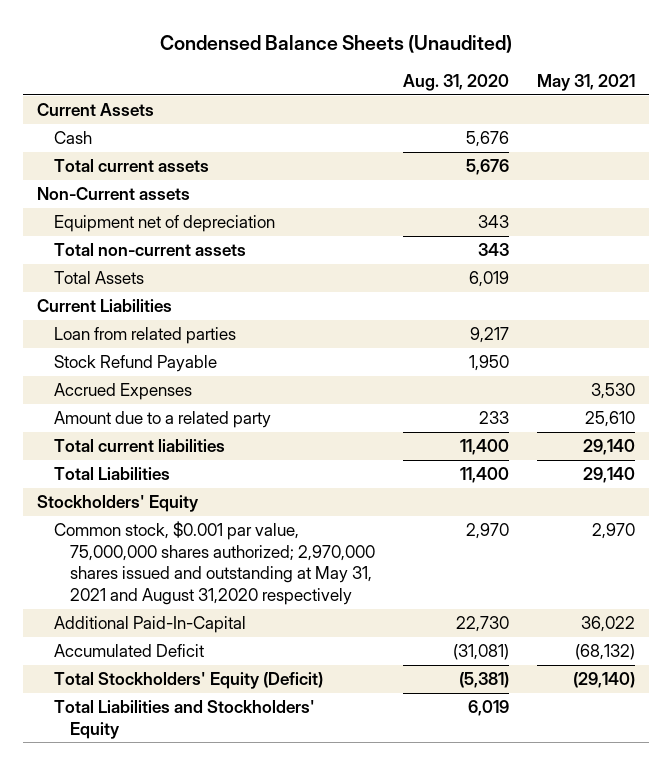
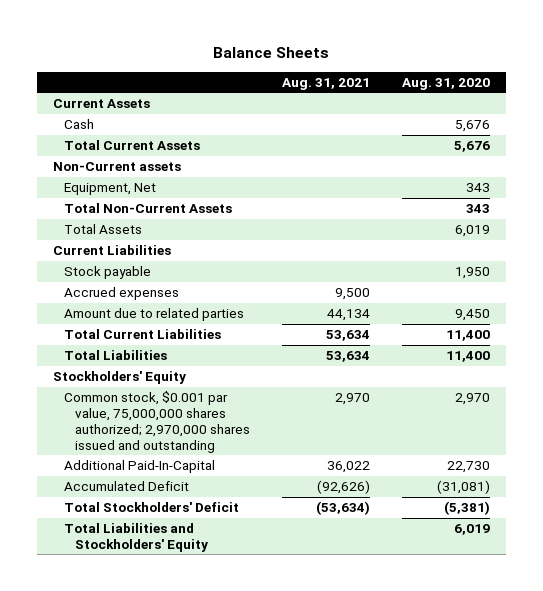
- Condensed Balance Sheets (Unaudited)
+ Balance Sheets
- | Aug. 31, 2020 | May 31, 2021
+ | Aug. 31, 2021 | Aug. 31, 2020
- Total current assets | 5,676 |
+ Total Current Assets | | 5,676
- Equipment net of depreciation | 343 |
- Total non-current assets | 343 |
+ Equipment, Net | | 343
+ Total Non-Current Assets | | 343
- Loan from related parties | 9,217 |
- Stock Refund Payable | 1,950 |
- Accrued Expenses | | 3,530
- Amount due to a related party | 233 | 25,610
- Total current liabilities | 11,400 | 29,140
+ Stock payable | | 1,950
+ Accrued expenses | 9,500 |
+ Amount due to related parties | 44,134 | 9,450
+ Total Current Liabilities | 53,634 | 11,400
- Common stock, $0.001 par value, 75,000,000 shares authorized; 2,970,000 shares issued and outstanding at May 31, 2021 and August 31,2020 respectively | 2,970 | 2,970
+ Common stock, $0.001 par value, 75,000,000 shares authorized; 2,970,000 shares issued and outstanding | 2,970 | 2,970
- Total Stockholders' Equity (Deficit) | (5,381) | (29,140)
+ Total Stockholders' Deficit | (53,634) | (5,381)

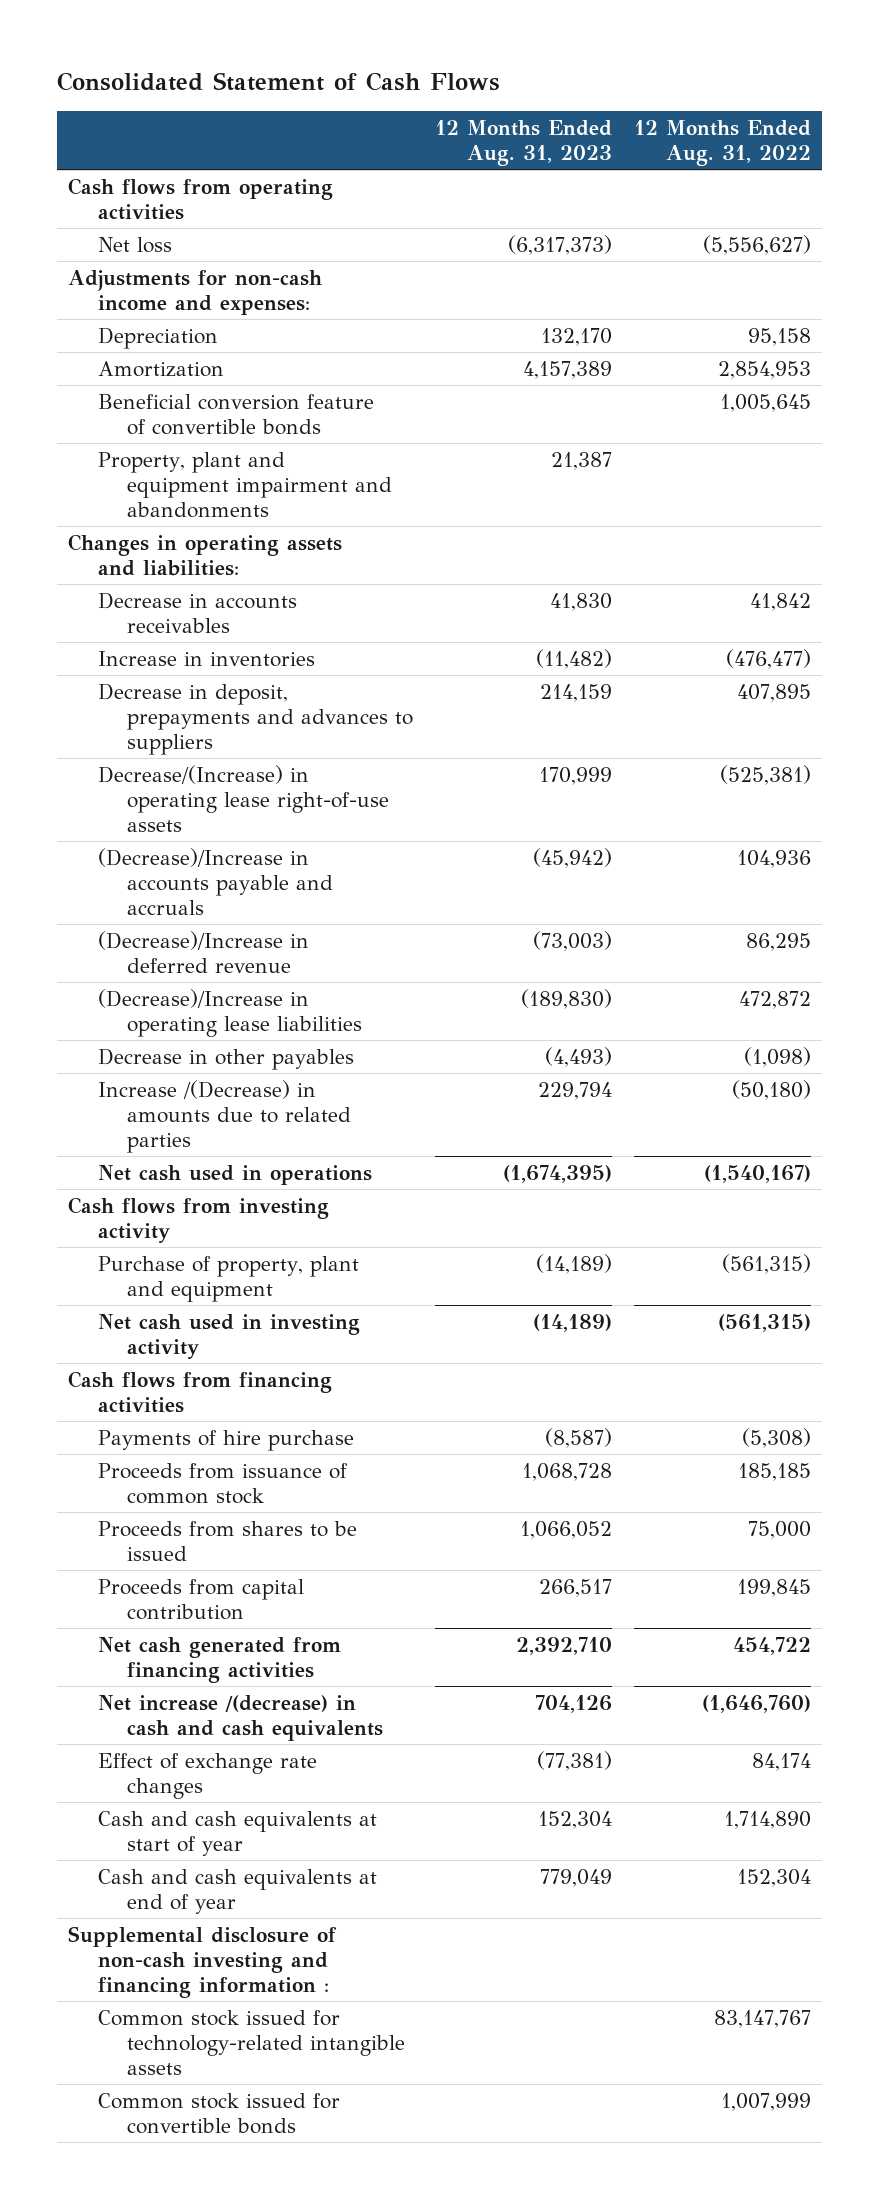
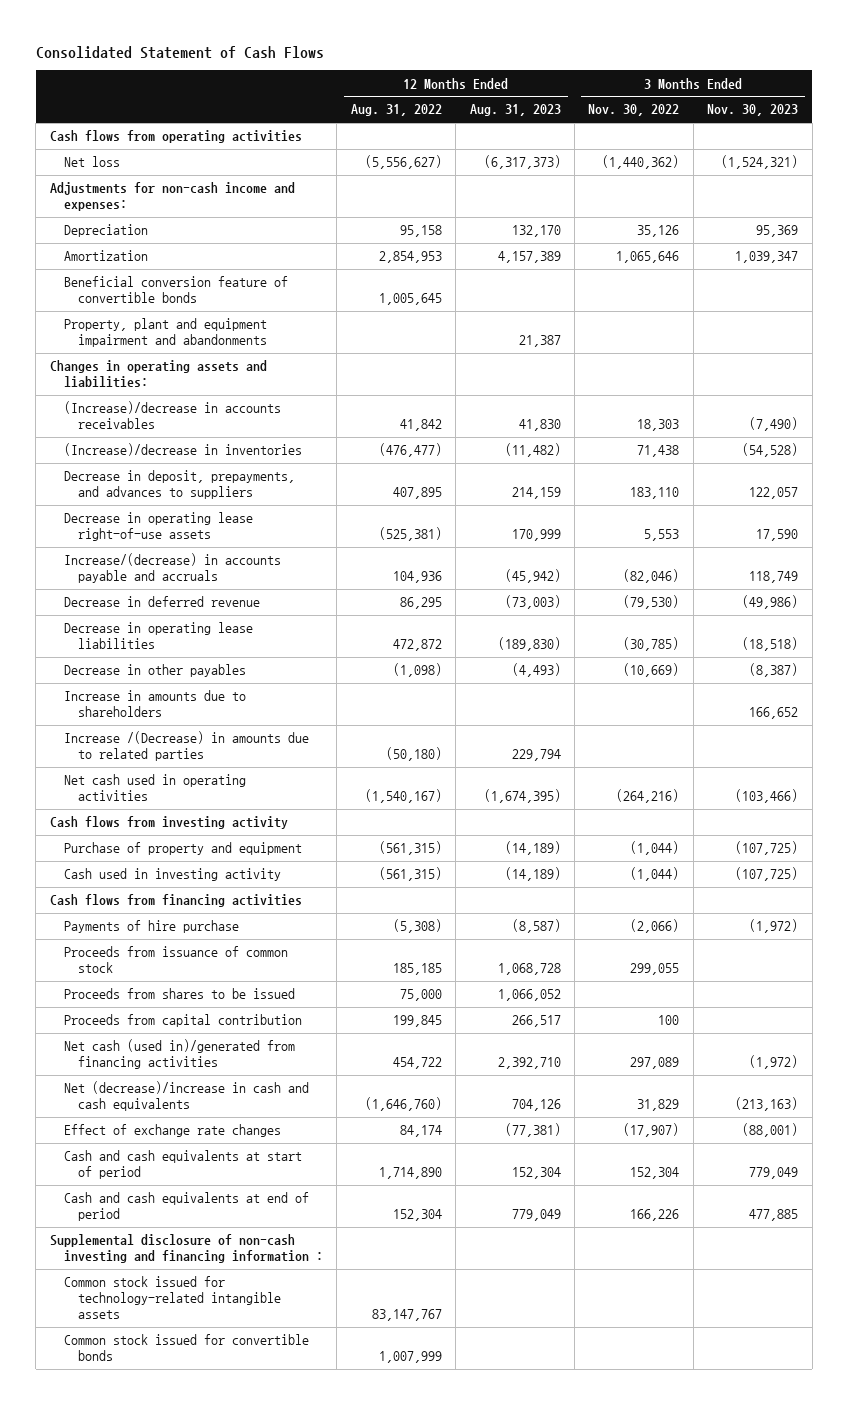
- | 12 Months Ended Aug. 31, 2023 | 12 Months Ended Aug. 31, 2022
+ | 12 Months Ended Aug. 31, 2022 | 12 Months Ended Aug. 31, 2023 | 3 Months Ended Nov. 30, 2022 | 3 Months Ended Nov. 30, 2023
- Decrease in accounts receivables | 41,830 | 41,842
- Increase in inventories | (11,482) | (476,477)
- Decrease in deposit, prepayments and advances to suppliers | 214,159 | 407,895
- Decrease/(Increase) in operating lease right-of-use assets | 170,999 | (525,381)
- (Decrease)/Increase in accounts payable and accruals | (45,942) | 104,936
- (Decrease)/Increase in deferred revenue | (73,003) | 86,295
- (Decrease)/Increase in operating lease liabilities | (189,830) | 472,872
+ (Increase)/decrease in accounts receivables | 41,842 | 41,830 | 18,303 | (7,490)
+ (Increase)/decrease in inventories | (476,477) | (11,482) | 71,438 | (54,528)
+ Decrease in deposit, prepayments, and advances to suppliers | 407,895 | 214,159 | 183,110 | 122,057
+ Decrease in operating lease right-of-use assets | (525,381) | 170,999 | 5,553 | 17,590
+ Increase/(decrease) in accounts payable and accruals | 104,936 | (45,942) | (82,046) | 118,749
+ Decrease in deferred revenue | 86,295 | (73,003) | (79,530) | (49,986)
+ Decrease in operating lease liabilities | 472,872 | (189,830) | (30,785) | (18,518)
+ Increase in amounts due to shareholders | | | | 166,652
- Net cash used in operations | (1,674,395) | (1,540,167)
+ Net cash used in operating activities | (1,540,167) | (1,674,395) | (264,216) | (103,466)
- Purchase of property, plant and equipment | (14,189) | (561,315)
- Net cash used in investing activity | (14,189) | (561,315)
+ Purchase of property and equipment | (561,315) | (14,189) | (1,044) | (107,725)
+ Cash used in investing activity | (561,315) | (14,189) | (1,044) | (107,725)
- Net cash generated from financing activities | 2,392,710 | 454,722
- Net increase /(decrease) in cash and cash equivalents | 704,126 | (1,646,760)
+ Net cash (used in)/generated from financing activities | 454,722 | 2,392,710 | 297,089 | (1,972)
+ Net (decrease)/increase in cash and cash equivalents | (1,646,760) | 704,126 | 31,829 | (213,163)
- Cash and cash equivalents at start of year | 152,304 | 1,714,890
- Cash and cash equivalents at end of year | 779,049 | 152,304
+ Cash and cash equivalents at start of period | 1,714,890 | 152,304 | 152,304 | 779,049
+ Cash and cash equivalents at end of period | 152,304 | 779,049 | 166,226 | 477,885

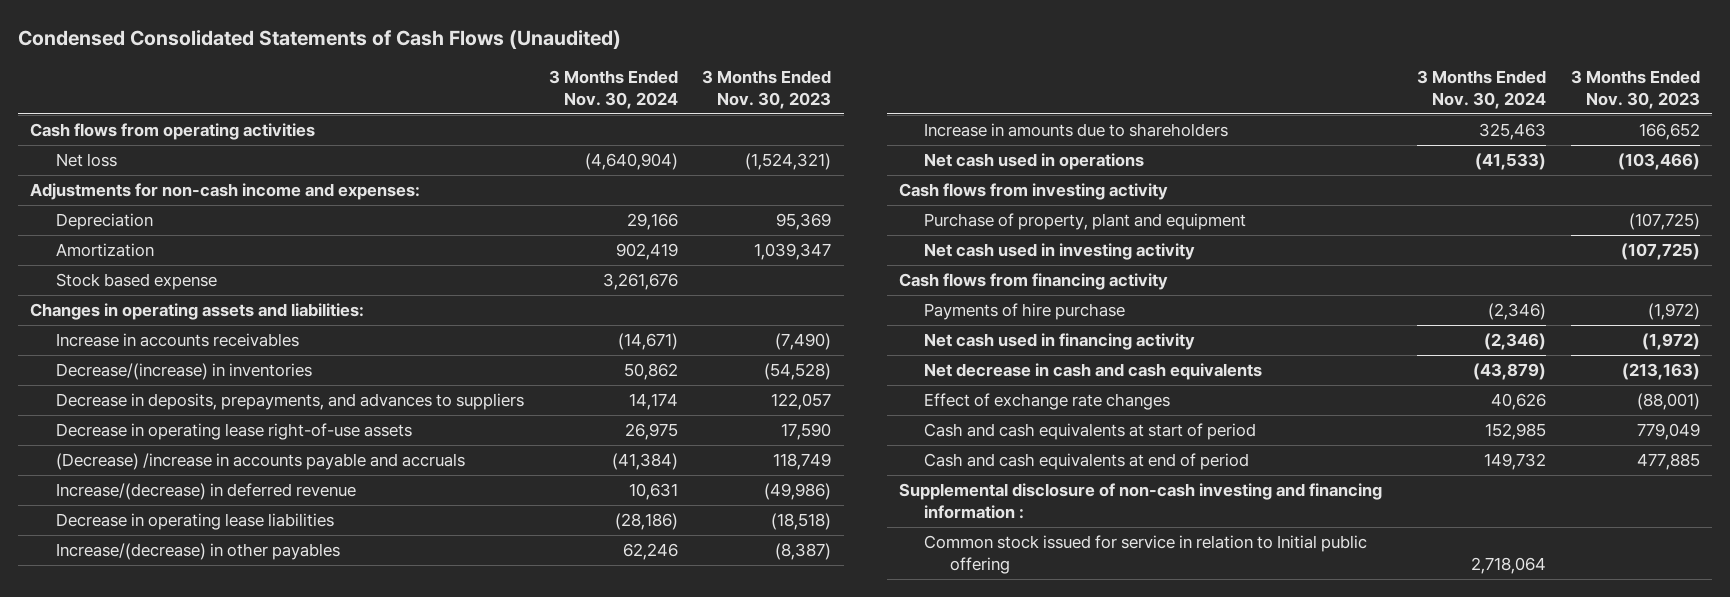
- Consolidated Statement of Cash Flows
+ Condensed Consolidated Statements of Cash Flows (Unaudited)
- | 12 Months Ended Aug. 31, 2022 | 12 Months Ended Aug. 31, 2023 | 3 Months Ended Nov. 30, 2022 | 3 Months Ended Nov. 30, 2023
+ | 3 Months Ended Nov. 30, 2024 | 3 Months Ended Nov. 30, 2023
- Beneficial conversion feature of convertible bonds | 1,005,645 | | |
- Property, plant and equipment impairment and abandonments | | 21,387 | |
+ Stock based expense | 3,261,676 |
- (Increase)/decrease in accounts receivables | 41,842 | 41,830 | 18,303 | (7,490)
- (Increase)/decrease in inventories | (476,477) | (11,482) | 71,438 | (54,528)
- Decrease in deposit, prepayments, and advances to suppliers | 407,895 | 214,159 | 183,110 | 122,057
+ Increase in accounts receivables | (14,671) | (7,490)
+ Decrease/(increase) in inventories | 50,862 | (54,528)
+ Decrease in deposits, prepayments, and advances to suppliers | 14,174 | 122,057
- Increase/(decrease) in accounts payable and accruals | 104,936 | (45,942) | (82,046) | 118,749
- Decrease in deferred revenue | 86,295 | (73,003) | (79,530) | (49,986)
+ (Decrease) /increase in accounts payable and accruals | (41,384) | 118,749
+ Increase/(decrease) in deferred revenue | 10,631 | (49,986)
- Decrease in other payables | (1,098) | (4,493) | (10,669) | (8,387)
+ Increase/(decrease) in other payables | 62,246 | (8,387)
- Increase /(Decrease) in amounts due to related parties | (50,180) | 229,794 | |
- Net cash used in operating activities | (1,540,167) | (1,674,395) | (264,216) | (103,466)
+ Net cash used in operations | (41,533) | (103,466)
- Purchase of property and equipment | (561,315) | (14,189) | (1,044) | (107,725)
- Cash used in investing activity | (561,315) | (14,189) | (1,044) | (107,725)
- Cash flows from financing activities
+ Purchase of property, plant and equipment | | (107,725)
+ Net cash used in investing activity | | (107,725)
+ Cash flows from financing activity
- Proceeds from issuance of common stock | 185,185 | 1,068,728 | 299,055 |
- Proceeds from shares to be issued | 75,000 | 1,066,052 | |
- Proceeds from capital contribution | 199,845 | 266,517 | 100 |
- Net cash (used in)/generated from financing activities | 454,722 | 2,392,710 | 297,089 | (1,972)
- Net (decrease)/increase in cash and cash equivalents | (1,646,760) | 704,126 | 31,829 | (213,163)
+ Net cash used in financing activity | (2,346) | (1,972)
+ Net decrease in cash and cash equivalents | (43,879) | (213,163)
- Common stock issued for technology-related intangible assets | 83,147,767 | | |
- Common stock issued for convertible bonds | 1,007,999 | | |
+ Common stock issued for service in relation to Initial public offering | 2,718,064 |

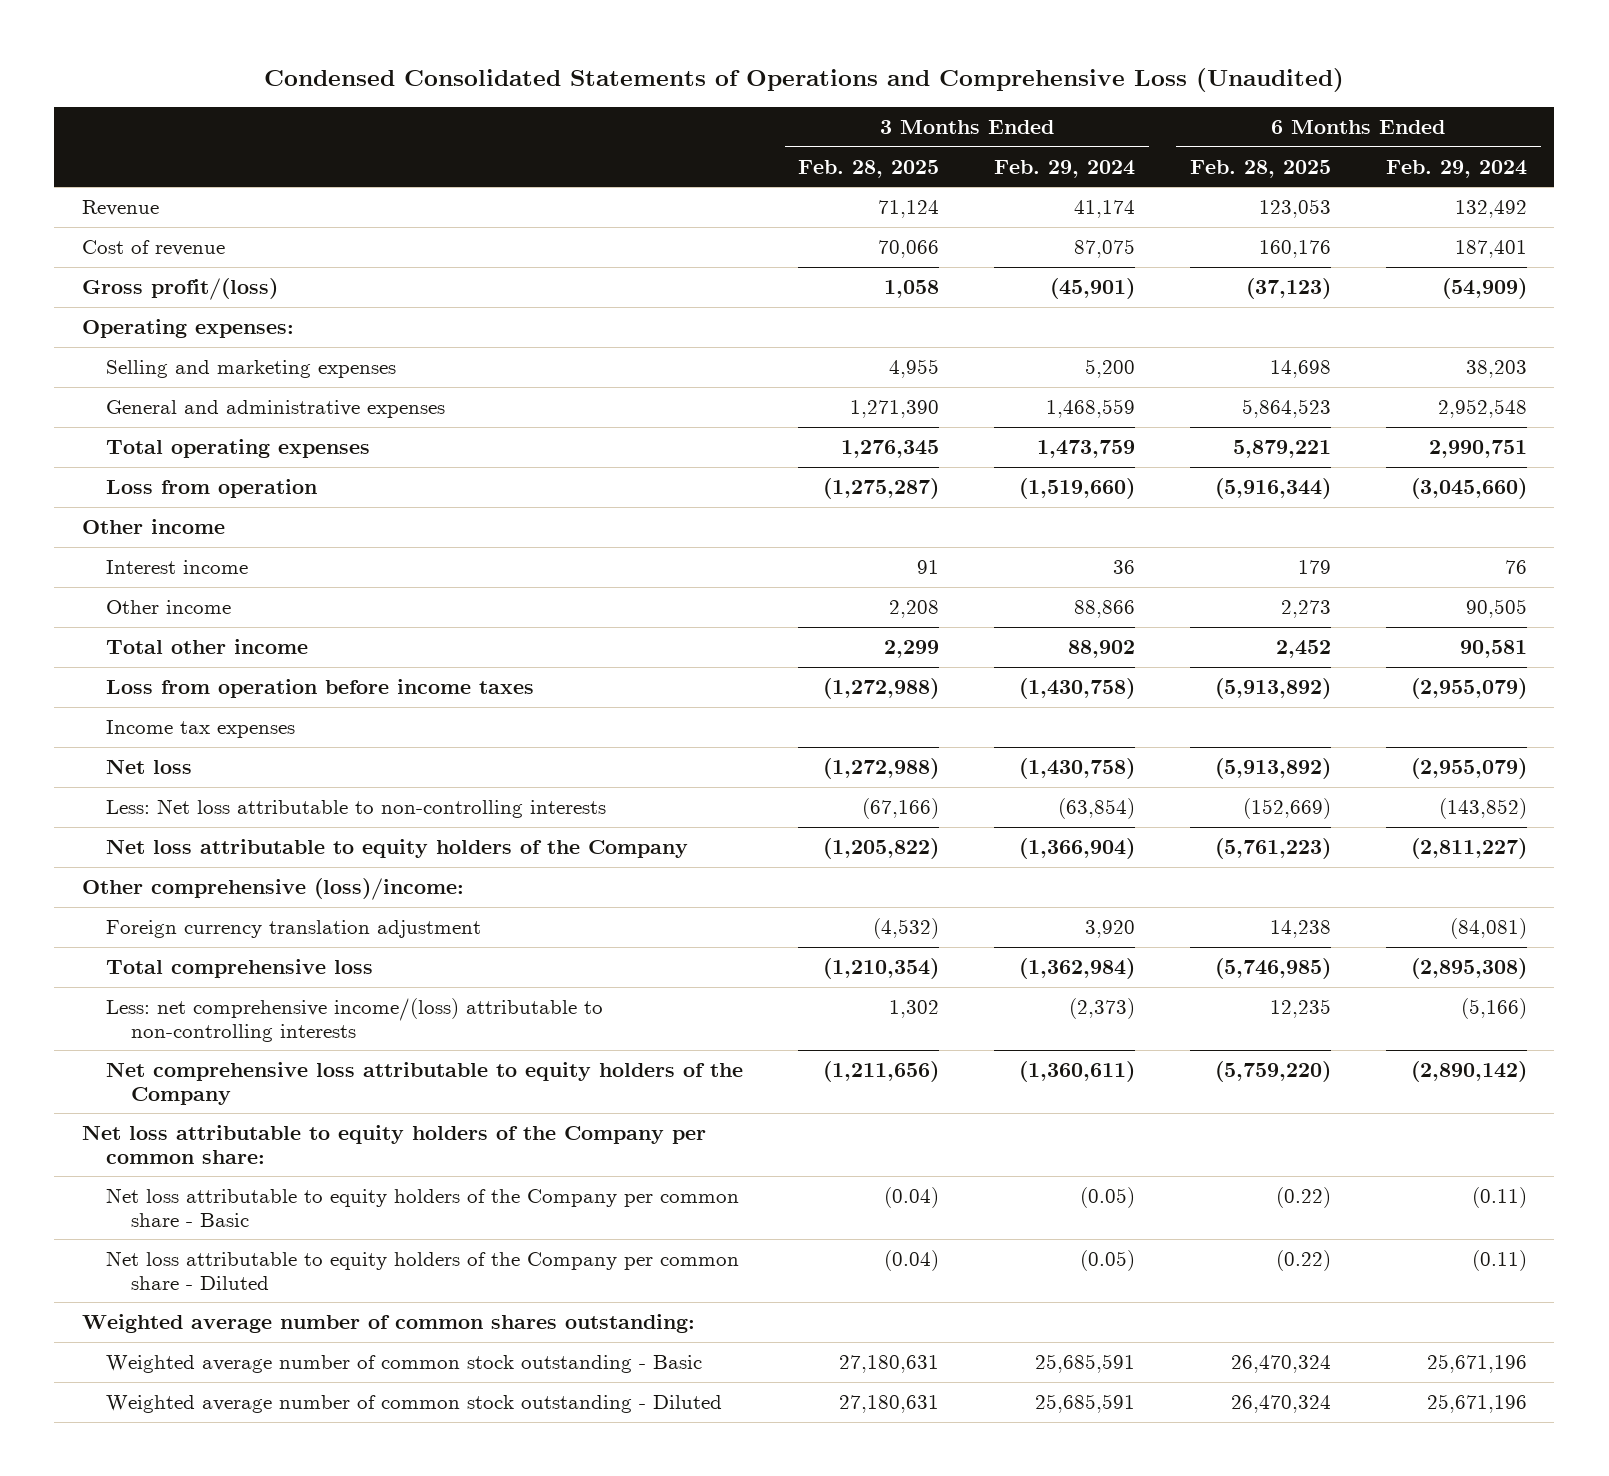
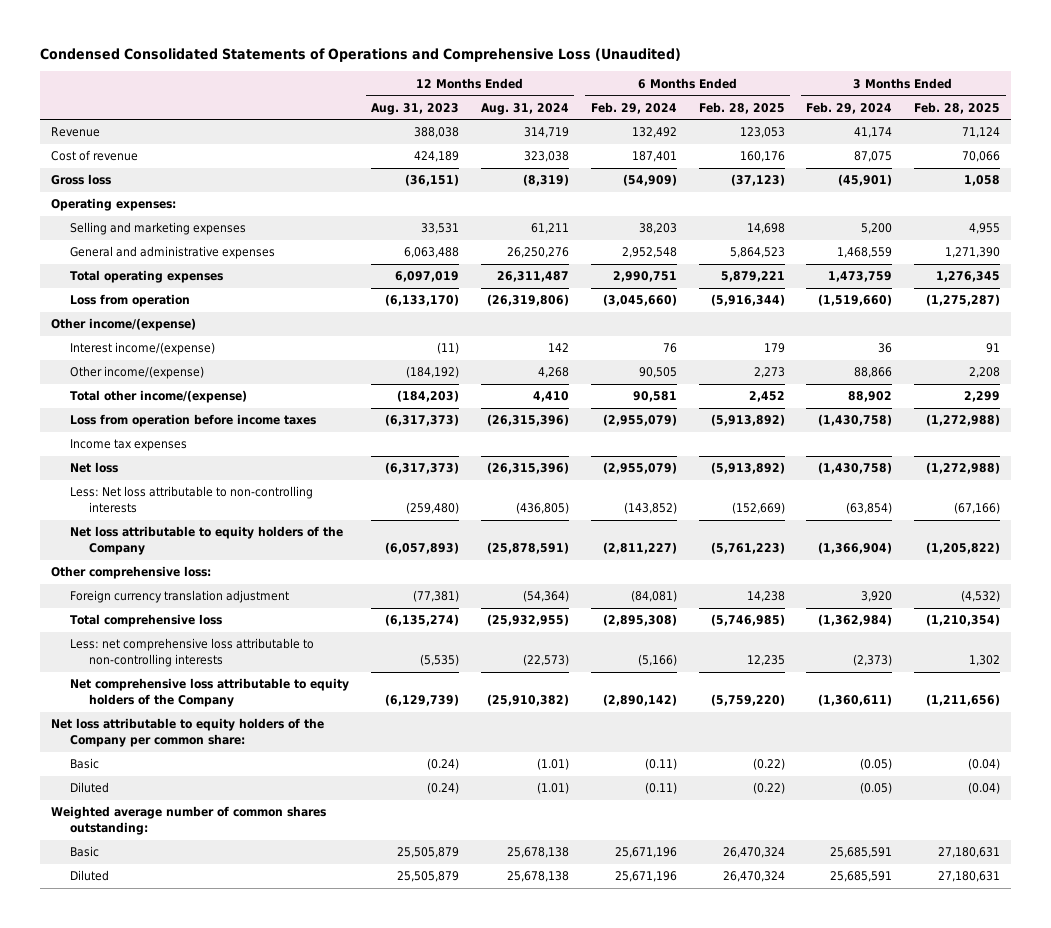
- | 3 Months Ended Feb. 28, 2025 | 3 Months Ended Feb. 29, 2024 | 6 Months Ended Feb. 28, 2025 | 6 Months Ended Feb. 29, 2024
+ | 12 Months Ended Aug. 31, 2023 | 12 Months Ended Aug. 31, 2024 | 6 Months Ended Feb. 29, 2024 | 6 Months Ended Feb. 28, 2025 | 3 Months Ended Feb. 29, 2024 | 3 Months Ended Feb. 28, 2025
- Gross profit/(loss) | 1,058 | (45,901) | (37,123) | (54,909)
+ Gross loss | (36,151) | (8,319) | (54,909) | (37,123) | (45,901) | 1,058
- Other income
- Interest income | 91 | 36 | 179 | 76
- Other income | 2,208 | 88,866 | 2,273 | 90,505
- Total other income | 2,299 | 88,902 | 2,452 | 90,581
+ Other income/(expense)
+ Interest income/(expense) | (11) | 142 | 76 | 179 | 36 | 91
+ Other income/(expense) | (184,192) | 4,268 | 90,505 | 2,273 | 88,866 | 2,208
+ Total other income/(expense) | (184,203) | 4,410 | 90,581 | 2,452 | 88,902 | 2,299
- Other comprehensive (loss)/income:
+ Other comprehensive loss:
- Less: net comprehensive income/(loss) attributable to non-controlling interests | 1,302 | (2,373) | 12,235 | (5,166)
+ Less: net comprehensive loss attributable to non-controlling interests | (5,535) | (22,573) | (5,166) | 12,235 | (2,373) | 1,302
- Net loss attributable to equity holders of the Company per common share - Basic | (0.04) | (0.05) | (0.22) | (0.11)
- Net loss attributable to equity holders of the Company per common share - Diluted | (0.04) | (0.05) | (0.22) | (0.11)
+ Basic | (0.24) | (1.01) | (0.11) | (0.22) | (0.05) | (0.04)
+ Diluted | (0.24) | (1.01) | (0.11) | (0.22) | (0.05) | (0.04)
- Weighted average number of common stock outstanding - Basic | 27,180,631 | 25,685,591 | 26,470,324 | 25,671,196
- Weighted average number of common stock outstanding - Diluted | 27,180,631 | 25,685,591 | 26,470,324 | 25,671,196
+ Basic | 25,505,879 | 25,678,138 | 25,671,196 | 26,470,324 | 25,685,591 | 27,180,631
+ Diluted | 25,505,879 | 25,678,138 | 25,671,196 | 26,470,324 | 25,685,591 | 27,180,631

